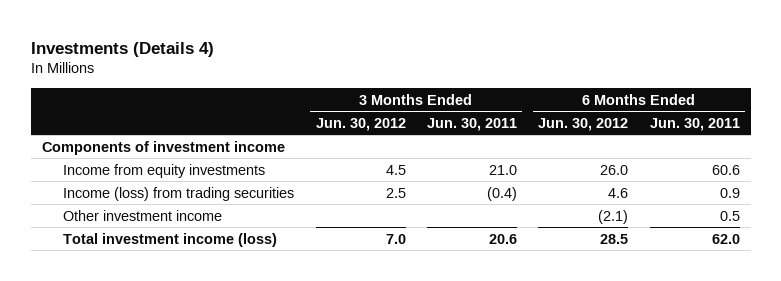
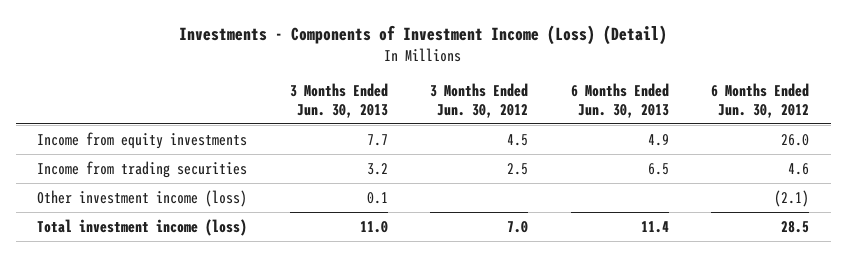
- Investments (Details 4)
+ Investments - Components of Investment Income (Loss) (Detail)
- | 3 Months Ended Jun. 30, 2012 | 3 Months Ended Jun. 30, 2011 | 6 Months Ended Jun. 30, 2012 | 6 Months Ended Jun. 30, 2011
+ | 3 Months Ended Jun. 30, 2013 | 3 Months Ended Jun. 30, 2012 | 6 Months Ended Jun. 30, 2013 | 6 Months Ended Jun. 30, 2012
- Components of investment income
- Income (loss) from trading securities | 2.5 | (0.4) | 4.6 | 0.9
- Other investment income | | | (2.1) | 0.5
+ Income from trading securities | 3.2 | 2.5 | 6.5 | 4.6
+ Other investment income (loss) | 0.1 | | | (2.1)

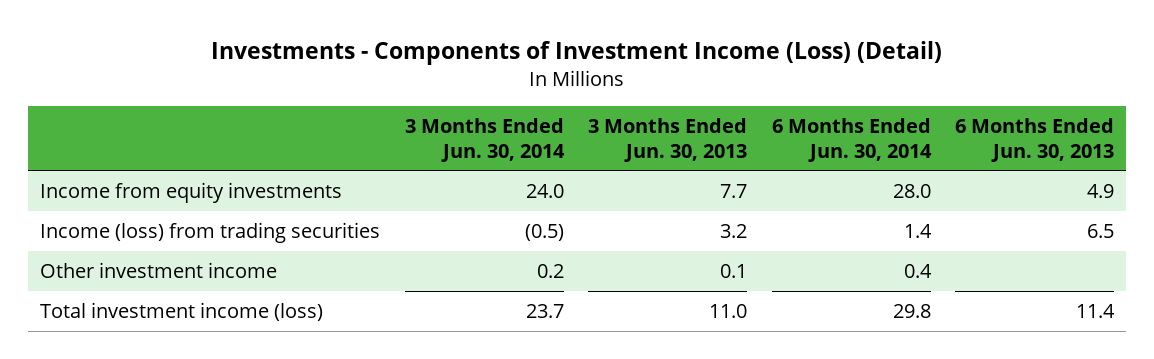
- | 3 Months Ended Jun. 30, 2013 | 3 Months Ended Jun. 30, 2012 | 6 Months Ended Jun. 30, 2013 | 6 Months Ended Jun. 30, 2012
+ | 3 Months Ended Jun. 30, 2014 | 3 Months Ended Jun. 30, 2013 | 6 Months Ended Jun. 30, 2014 | 6 Months Ended Jun. 30, 2013
- Income from trading securities | 3.2 | 2.5 | 6.5 | 4.6
- Other investment income (loss) | 0.1 | | | (2.1)
+ Income (loss) from trading securities | (0.5) | 3.2 | 1.4 | 6.5
+ Other investment income | 0.2 | 0.1 | 0.4 |

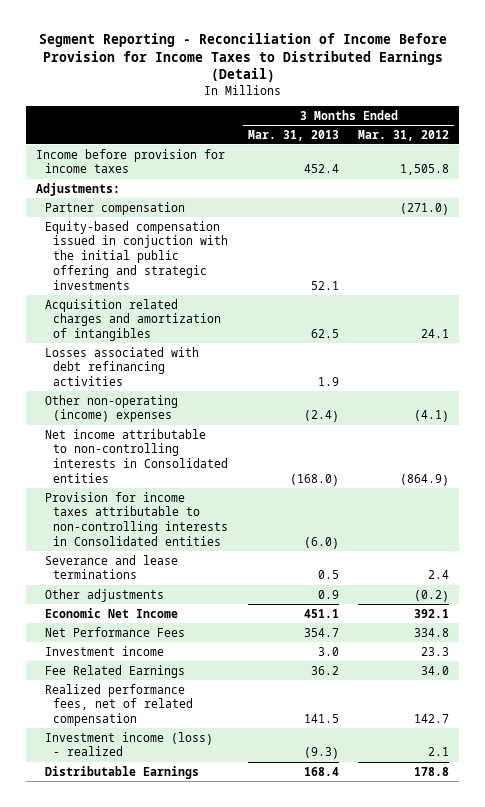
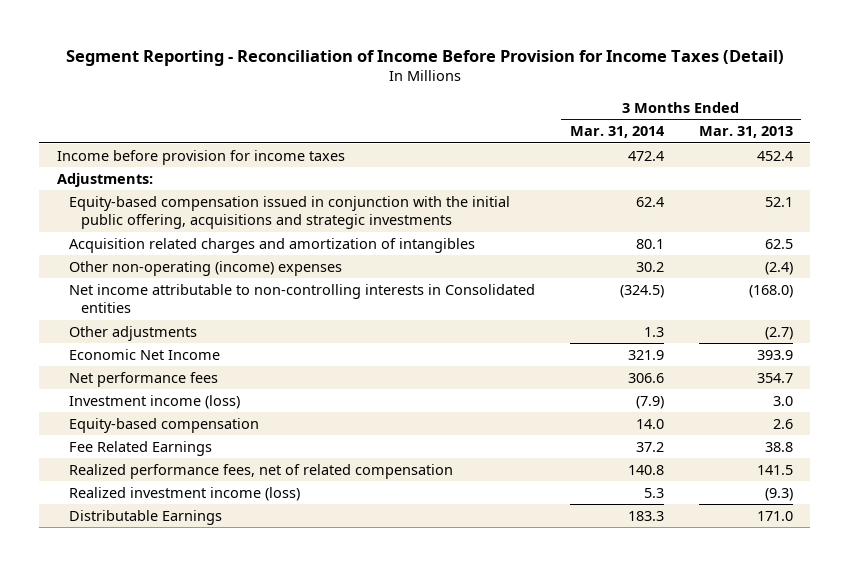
- Segment Reporting - Reconciliation of Income Before Provision for Income Taxes to Distributed Earnings (Detail)
+ Segment Reporting - Reconciliation of Income Before Provision for Income Taxes (Detail)
- | 3 Months Ended Mar. 31, 2013 | 3 Months Ended Mar. 31, 2012
+ | 3 Months Ended Mar. 31, 2014 | 3 Months Ended Mar. 31, 2013
- Partner compensation | | (271.0)
- Equity-based compensation issued in conjuction with the initial public offering and strategic investments | 52.1 |
+ Equity-based compensation issued in conjunction with the initial public offering, acquisitions and strategic investments | 62.4 | 52.1
- Losses associated with debt refinancing activities | 1.9 |
- Provision for income taxes attributable to non-controlling interests in Consolidated entities | (6.0) |
- Severance and lease terminations | 0.5 | 2.4
- Other adjustments | 0.9 | (0.2)
- Economic Net Income | 451.1 | 392.1
- Net Performance Fees | 354.7 | 334.8
- Investment income | 3.0 | 23.3
- Fee Related Earnings | 36.2 | 34.0
+ Other adjustments | 1.3 | (2.7)
+ Economic Net Income | 321.9 | 393.9
+ Net performance fees | 306.6 | 354.7
+ Investment income (loss) | (7.9) | 3.0
+ Equity-based compensation | 14.0 | 2.6
+ Fee Related Earnings | 37.2 | 38.8
- Investment income (loss) - realized | (9.3) | 2.1
- Distributable Earnings | 168.4 | 178.8
+ Realized investment income (loss) | 5.3 | (9.3)
+ Distributable Earnings | 183.3 | 171.0

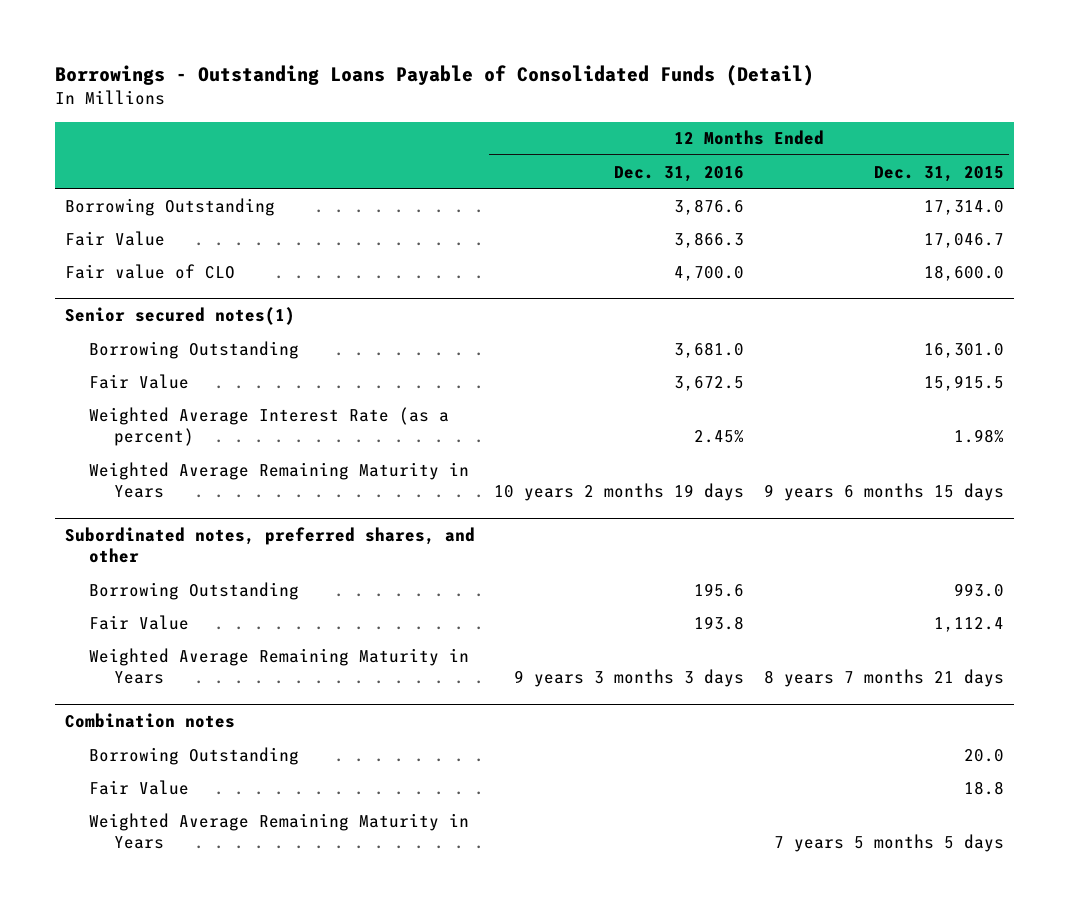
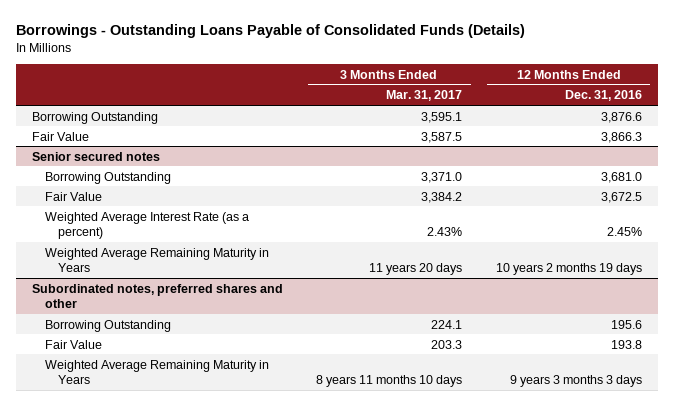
- Borrowings - Outstanding Loans Payable of Consolidated Funds (Detail)
+ Borrowings - Outstanding Loans Payable of Consolidated Funds (Details)
- | 12 Months Ended Dec. 31, 2016 | 12 Months Ended Dec. 31, 2015
+ | 3 Months Ended Mar. 31, 2017 | 12 Months Ended Dec. 31, 2016
- Fair value of CLO | 4,700.0 | 18,600.0
- Senior secured notes(1)
+ Senior secured notes
- Subordinated notes, preferred shares, and other
+ Subordinated notes, preferred shares and other
- Combination notes
- Borrowing Outstanding | | 20.0
- Fair Value | | 18.8
- Weighted Average Remaining Maturity in Years | | 7 years 5 months 5 days

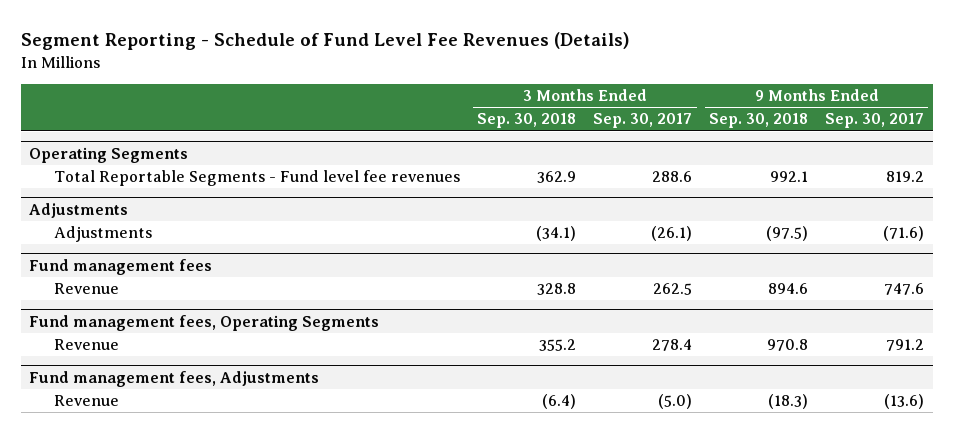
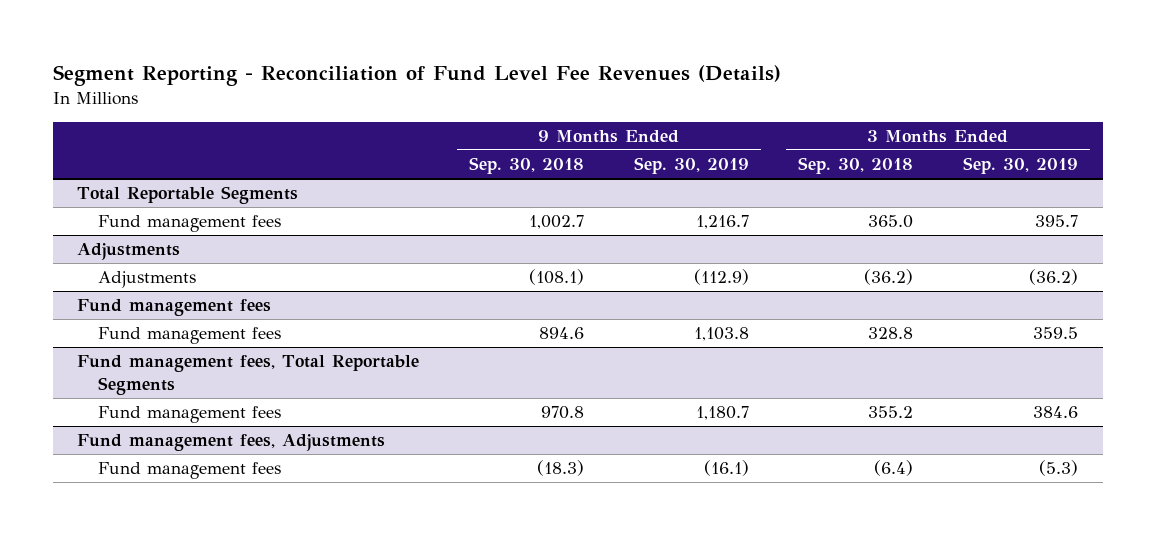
- Segment Reporting - Schedule of Fund Level Fee Revenues (Details)
+ Segment Reporting - Reconciliation of Fund Level Fee Revenues (Details)
- | 3 Months Ended Sep. 30, 2018 | 3 Months Ended Sep. 30, 2017 | 9 Months Ended Sep. 30, 2018 | 9 Months Ended Sep. 30, 2017
+ | 9 Months Ended Sep. 30, 2018 | 9 Months Ended Sep. 30, 2019 | 3 Months Ended Sep. 30, 2018 | 3 Months Ended Sep. 30, 2019
- Operating Segments
- Total Reportable Segments - Fund level fee revenues | 362.9 | 288.6 | 992.1 | 819.2
+ Total Reportable Segments
+ Fund management fees | 1,002.7 | 1,216.7 | 365.0 | 395.7
@ Adjustments
- Adjustments | (34.1) | (26.1) | (97.5) | (71.6)
+ Adjustments | (108.1) | (112.9) | (36.2) | (36.2)
@ Fund management fees
- Revenue | 328.8 | 262.5 | 894.6 | 747.6
- Fund management fees, Operating Segments
- Revenue | 355.2 | 278.4 | 970.8 | 791.2
@ Fund management fees
+ Fund management fees | 894.6 | 1,103.8 | 328.8 | 359.5
+ Fund management fees, Total Reportable Segments
+ Fund management fees | 970.8 | 1,180.7 | 355.2 | 384.6
@ Fund management fees, Adjustments
- Revenue | (6.4) | (5.0) | (18.3) | (13.6)
+ Fund management fees | (18.3) | (16.1) | (6.4) | (5.3)

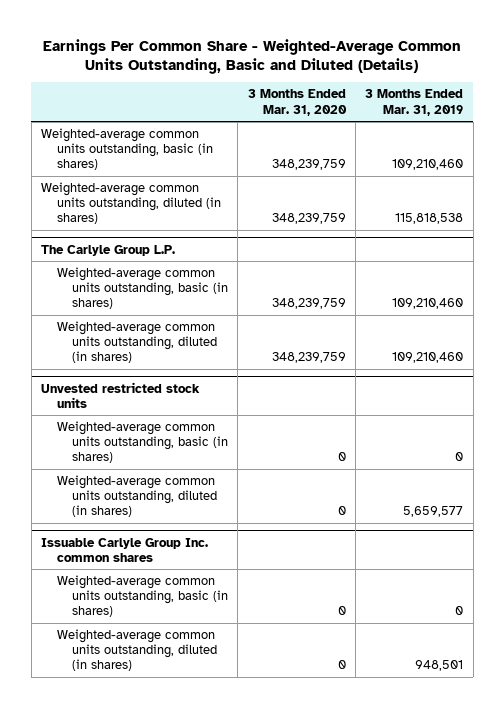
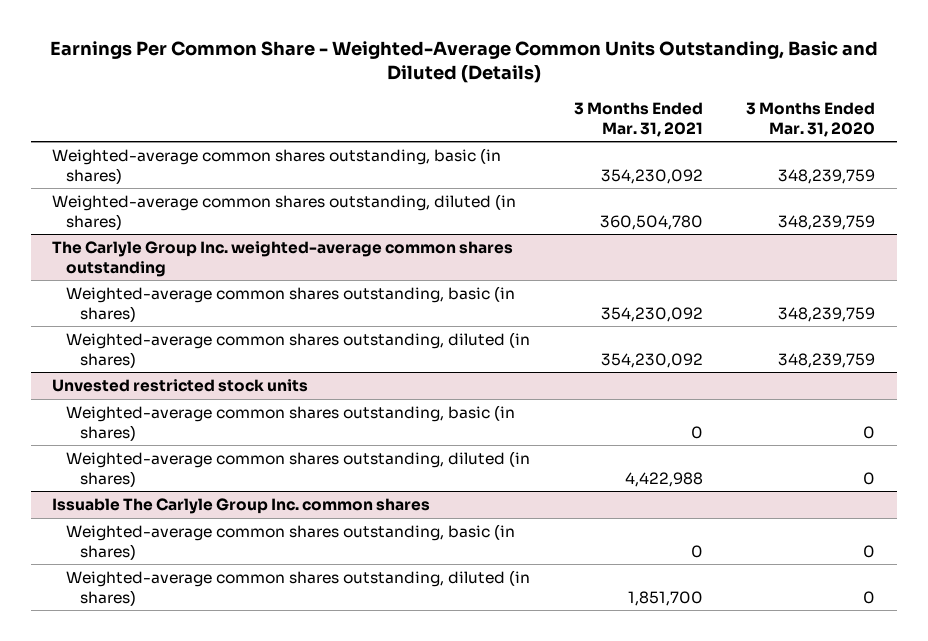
- | 3 Months Ended Mar. 31, 2020 | 3 Months Ended Mar. 31, 2019
+ | 3 Months Ended Mar. 31, 2021 | 3 Months Ended Mar. 31, 2020
- Weighted-average common units outstanding, basic (in shares) | 348,239,759 | 109,210,460
- Weighted-average common units outstanding, diluted (in shares) | 348,239,759 | 115,818,538
- The Carlyle Group L.P.
- Weighted-average common units outstanding, basic (in shares) | 348,239,759 | 109,210,460
- Weighted-average common units outstanding, diluted (in shares) | 348,239,759 | 109,210,460
+ Weighted-average common shares outstanding, basic (in shares) | 354,230,092 | 348,239,759
+ Weighted-average common shares outstanding, diluted (in shares) | 360,504,780 | 348,239,759
+ The Carlyle Group Inc. weighted-average common shares outstanding
+ Weighted-average common shares outstanding, basic (in shares) | 354,230,092 | 348,239,759
+ Weighted-average common shares outstanding, diluted (in shares) | 354,230,092 | 348,239,759
@ Unvested restricted stock units
- Weighted-average common units outstanding, basic (in shares) | 0 | 0
- Weighted-average common units outstanding, diluted (in shares) | 0 | 5,659,577
- Issuable Carlyle Group Inc. common shares
- Weighted-average common units outstanding, basic (in shares) | 0 | 0
- Weighted-average common units outstanding, diluted (in shares) | 0 | 948,501
@ Unvested restricted stock units
+ Weighted-average common shares outstanding, basic (in shares) | 0 | 0
+ Weighted-average common shares outstanding, diluted (in shares) | 4,422,988 | 0
+ Issuable The Carlyle Group Inc. common shares
+ Weighted-average common shares outstanding, basic (in shares) | 0 | 0
+ Weighted-average common shares outstanding, diluted (in shares) | 1,851,700 | 0

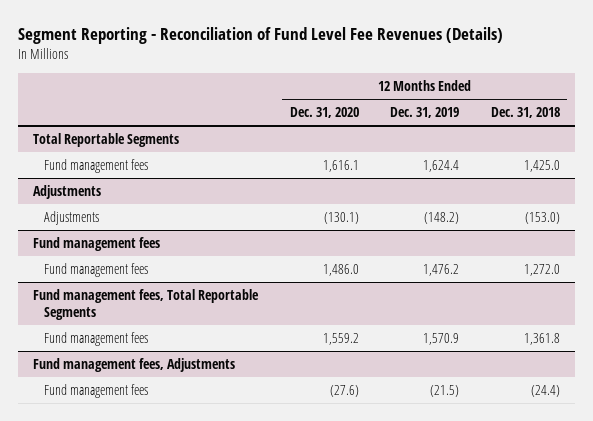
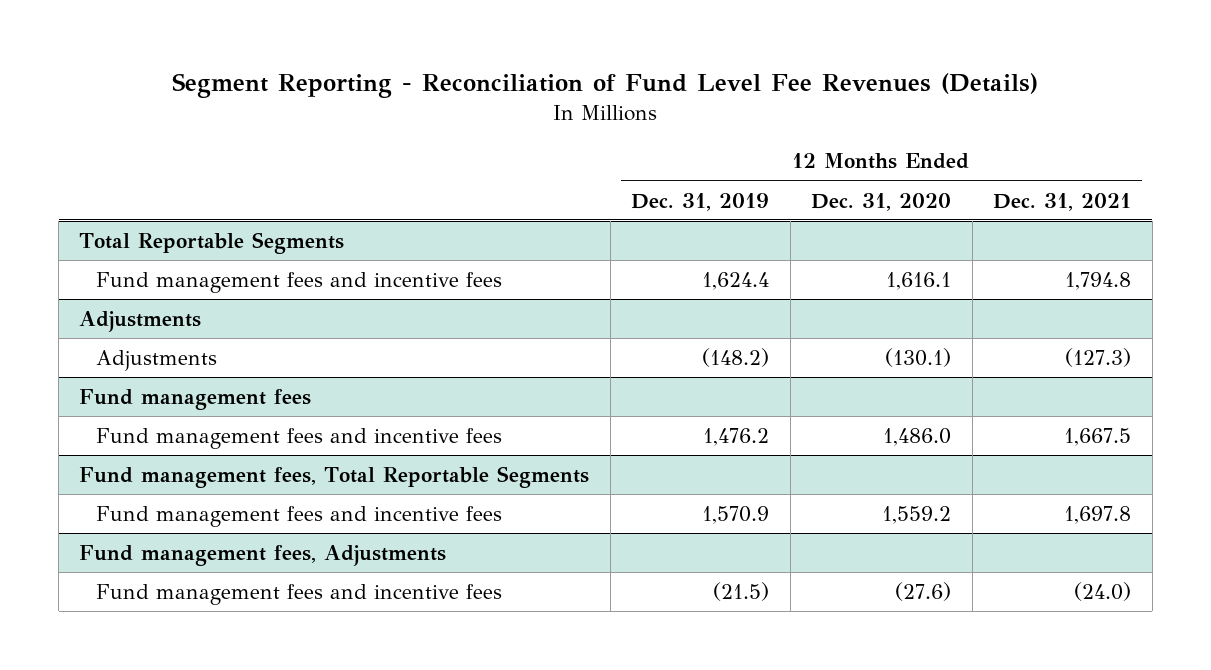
- | 12 Months Ended Dec. 31, 2020 | 12 Months Ended Dec. 31, 2019 | 12 Months Ended Dec. 31, 2018
+ | 12 Months Ended Dec. 31, 2019 | 12 Months Ended Dec. 31, 2020 | 12 Months Ended Dec. 31, 2021
@ Total Reportable Segments
- Fund management fees | 1,616.1 | 1,624.4 | 1,425.0
+ Fund management fees and incentive fees | 1,624.4 | 1,616.1 | 1,794.8
@ Fund management fees
- Fund management fees | 1,486.0 | 1,476.2 | 1,272.0
+ Fund management fees and incentive fees | 1,476.2 | 1,486.0 | 1,667.5
@ Fund management fees, Total Reportable Segments
- Fund management fees | 1,559.2 | 1,570.9 | 1,361.8
+ Fund management fees and incentive fees | 1,570.9 | 1,559.2 | 1,697.8
@ Fund management fees, Adjustments
- Fund management fees | (27.6) | (21.5) | (24.4)
+ Fund management fees and incentive fees | (21.5) | (27.6) | (24.0)

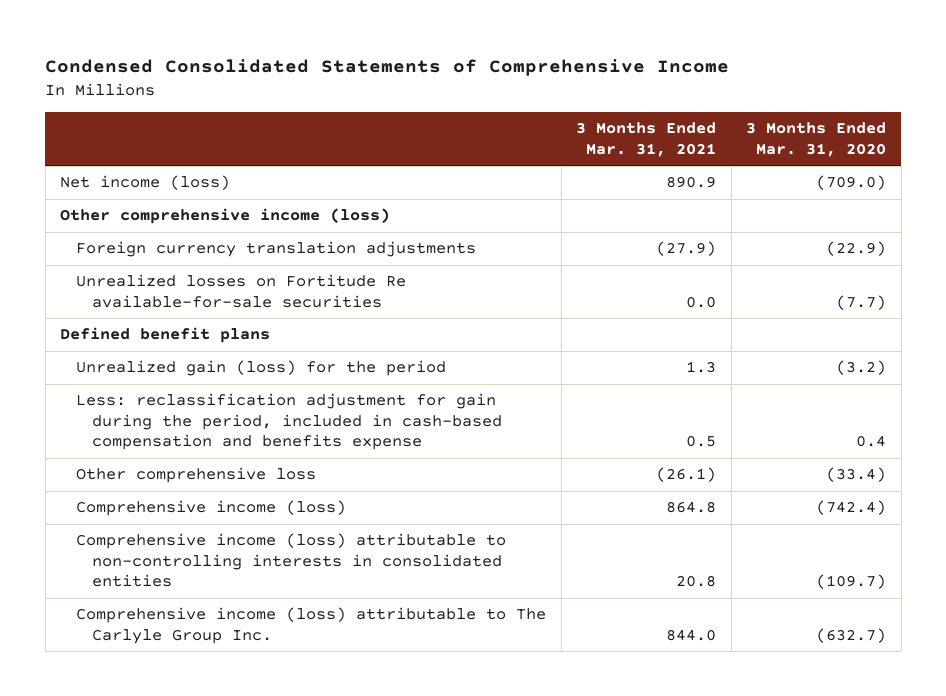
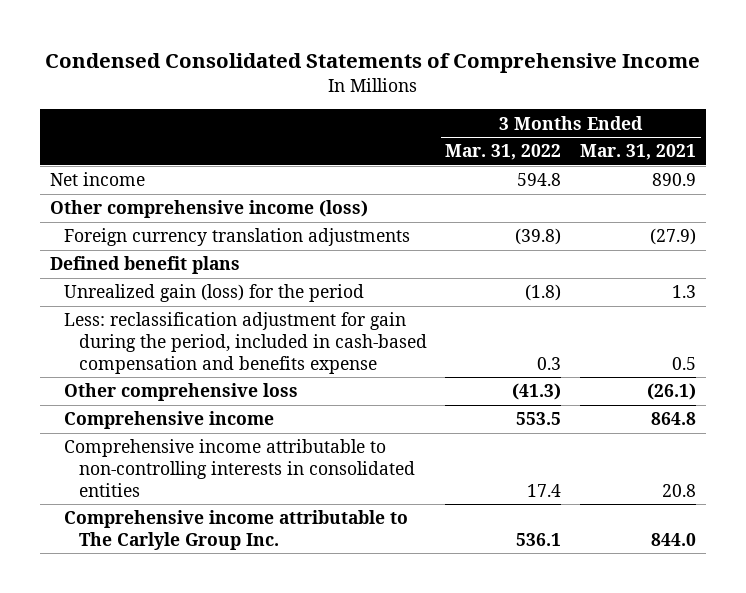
- | 3 Months Ended Mar. 31, 2021 | 3 Months Ended Mar. 31, 2020
+ | 3 Months Ended Mar. 31, 2022 | 3 Months Ended Mar. 31, 2021
- Net income (loss) | 890.9 | (709.0)
+ Net income | 594.8 | 890.9
- Unrealized losses on Fortitude Re available-for-sale securities | 0.0 | (7.7)
- Comprehensive income (loss) | 864.8 | (742.4)
- Comprehensive income (loss) attributable to non-controlling interests in consolidated entities | 20.8 | (109.7)
- Comprehensive income (loss) attributable to The Carlyle Group Inc. | 844.0 | (632.7)
+ Comprehensive income | 553.5 | 864.8
+ Comprehensive income attributable to non-controlling interests in consolidated entities | 17.4 | 20.8
+ Comprehensive income attributable to The Carlyle Group Inc. | 536.1 | 844.0

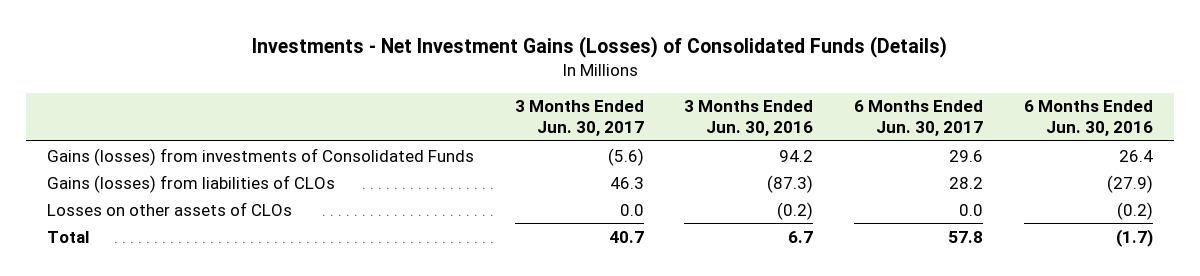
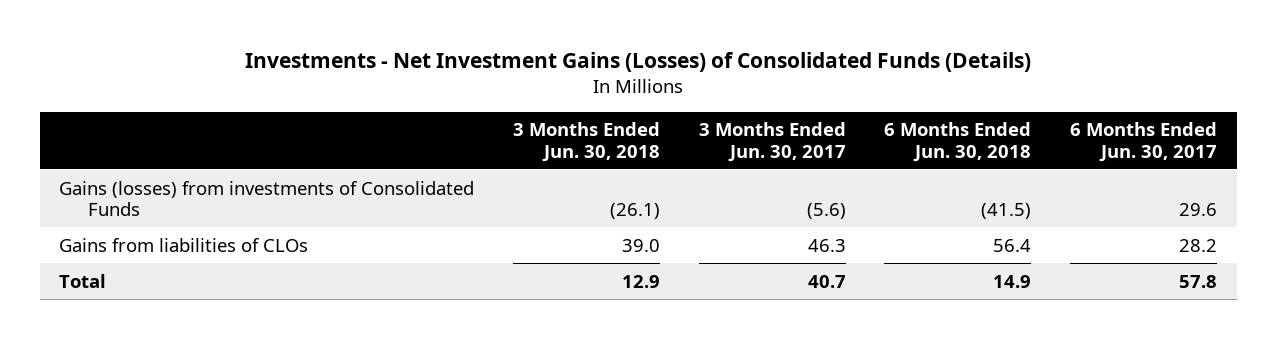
- | 3 Months Ended Jun. 30, 2017 | 3 Months Ended Jun. 30, 2016 | 6 Months Ended Jun. 30, 2017 | 6 Months Ended Jun. 30, 2016
+ | 3 Months Ended Jun. 30, 2018 | 3 Months Ended Jun. 30, 2017 | 6 Months Ended Jun. 30, 2018 | 6 Months Ended Jun. 30, 2017
- Gains (losses) from liabilities of CLOs | 46.3 | (87.3) | 28.2 | (27.9)
- Losses on other assets of CLOs | 0.0 | (0.2) | 0.0 | (0.2)
+ Gains from liabilities of CLOs | 39.0 | 46.3 | 56.4 | 28.2

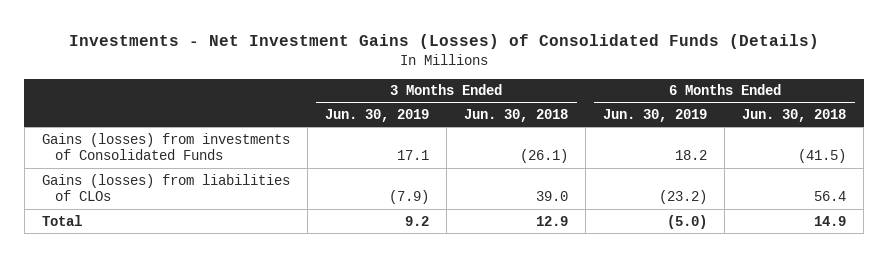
- | 3 Months Ended Jun. 30, 2018 | 3 Months Ended Jun. 30, 2017 | 6 Months Ended Jun. 30, 2018 | 6 Months Ended Jun. 30, 2017
+ | 3 Months Ended Jun. 30, 2019 | 3 Months Ended Jun. 30, 2018 | 6 Months Ended Jun. 30, 2019 | 6 Months Ended Jun. 30, 2018
- Gains from liabilities of CLOs | 39.0 | 46.3 | 56.4 | 28.2
+ Gains (losses) from liabilities of CLOs | (7.9) | 39.0 | (23.2) | 56.4

